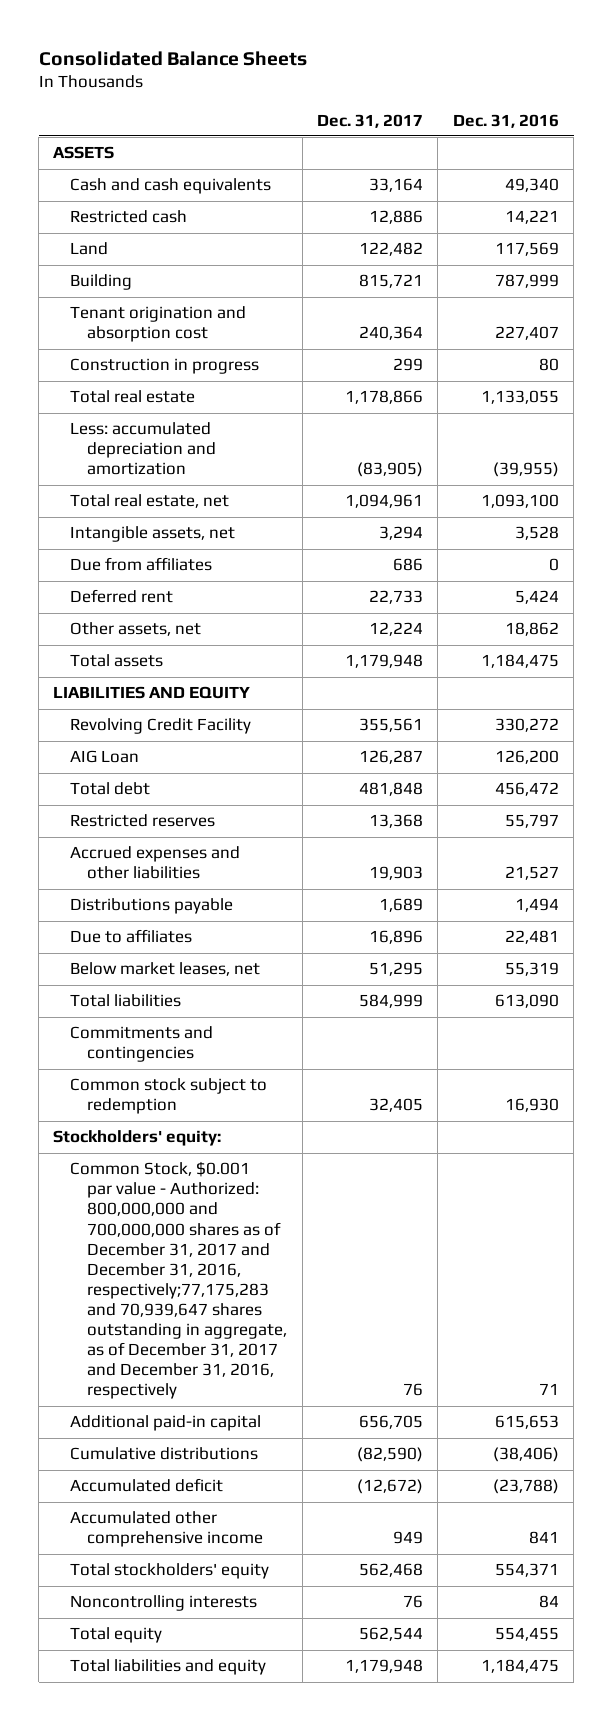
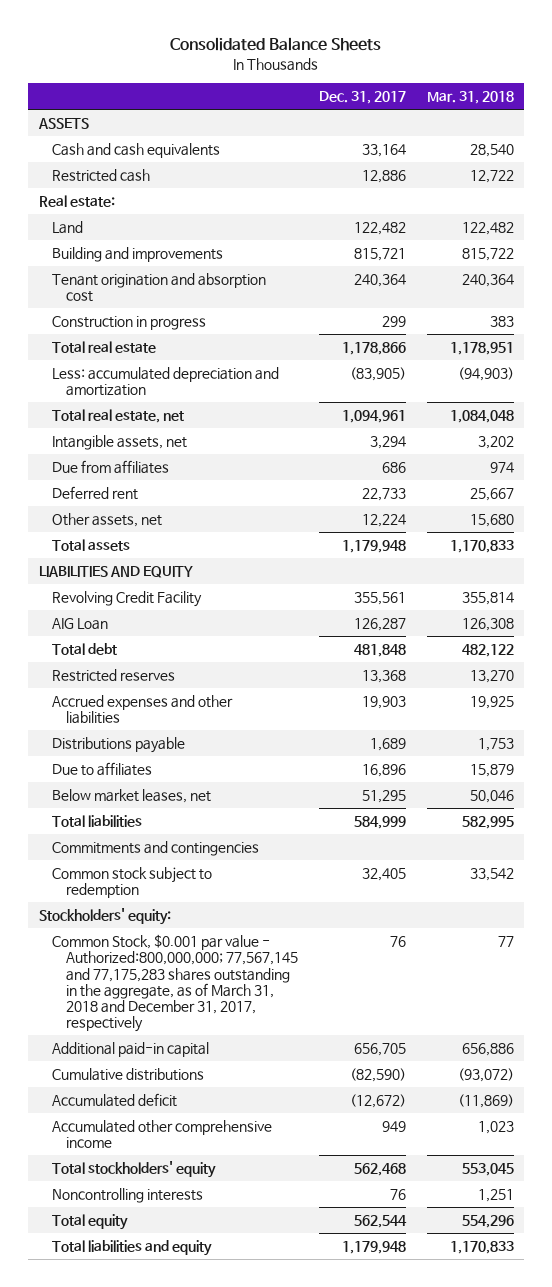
- | Dec. 31, 2017 | Dec. 31, 2016
+ | Dec. 31, 2017 | Mar. 31, 2018
+ Real estate:
- Building | 815,721 | 787,999
+ Building and improvements | 815,721 | 815,722
- Common Stock, $0.001 par value - Authorized: 800,000,000 and 700,000,000 shares as of December 31, 2017 and December 31, 2016, respectively;77,175,283 and 70,939,647 shares outstanding in aggregate, as of December 31, 2017 and December 31, 2016, respectively | 76 | 71
+ Common Stock, $0.001 par value - Authorized:800,000,000; 77,567,145 and 77,175,283 shares outstanding in the aggregate, as of March 31, 2018 and December 31, 2017, respectively | 76 | 77

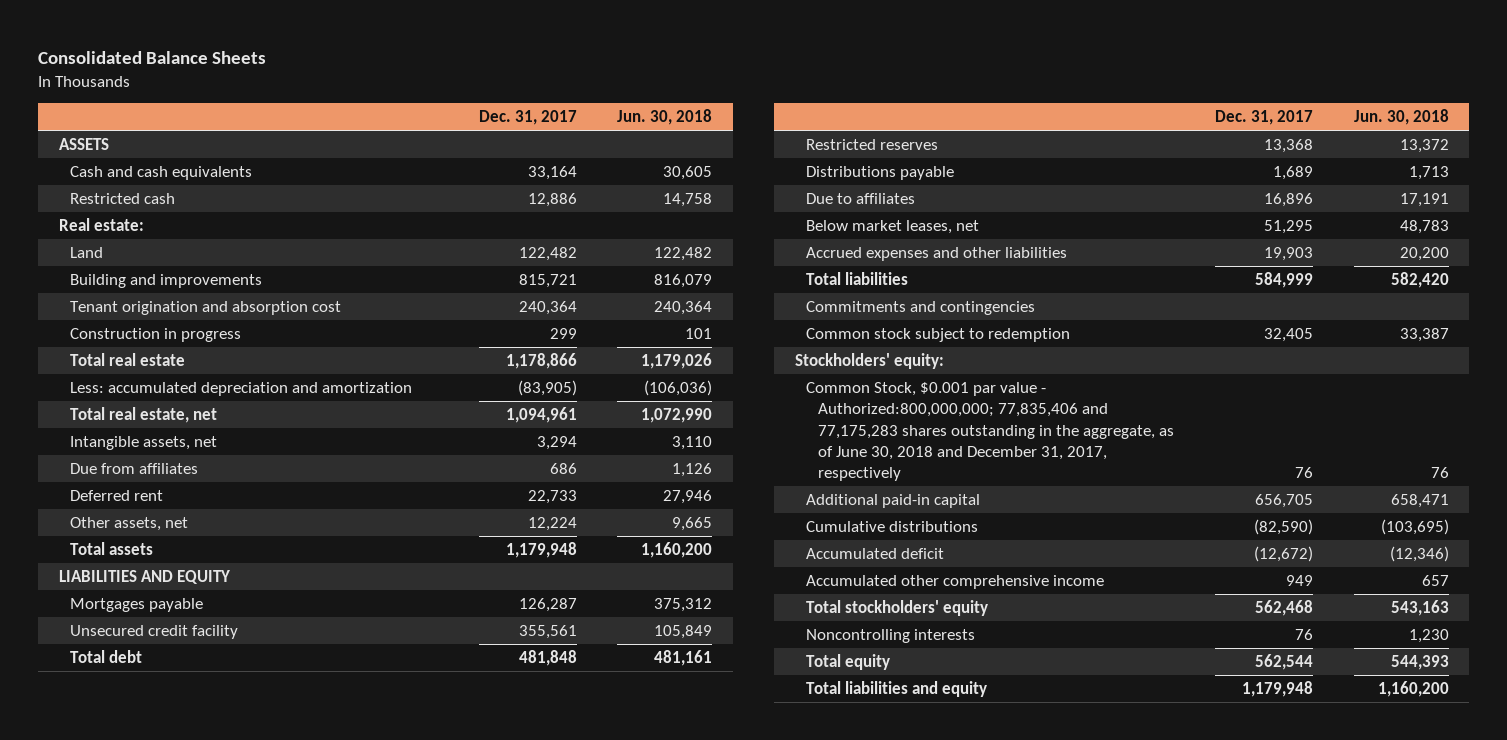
- | Dec. 31, 2017 | Mar. 31, 2018
+ | Dec. 31, 2017 | Jun. 30, 2018
- Revolving Credit Facility | 355,561 | 355,814
- AIG Loan | 126,287 | 126,308
+ Mortgages payable | 126,287 | 375,312
+ Unsecured credit facility | 355,561 | 105,849
moved down: Accrued expenses and other liabilities | 19,903 | 20,200
- Common Stock, $0.001 par value - Authorized:800,000,000; 77,567,145 and 77,175,283 shares outstanding in the aggregate, as of March 31, 2018 and December 31, 2017, respectively | 76 | 77
+ Common Stock, $0.001 par value - Authorized:800,000,000; 77,835,406 and 77,175,283 shares outstanding in the aggregate, as of June 30, 2018 and December 31, 2017, respectively | 76 | 76

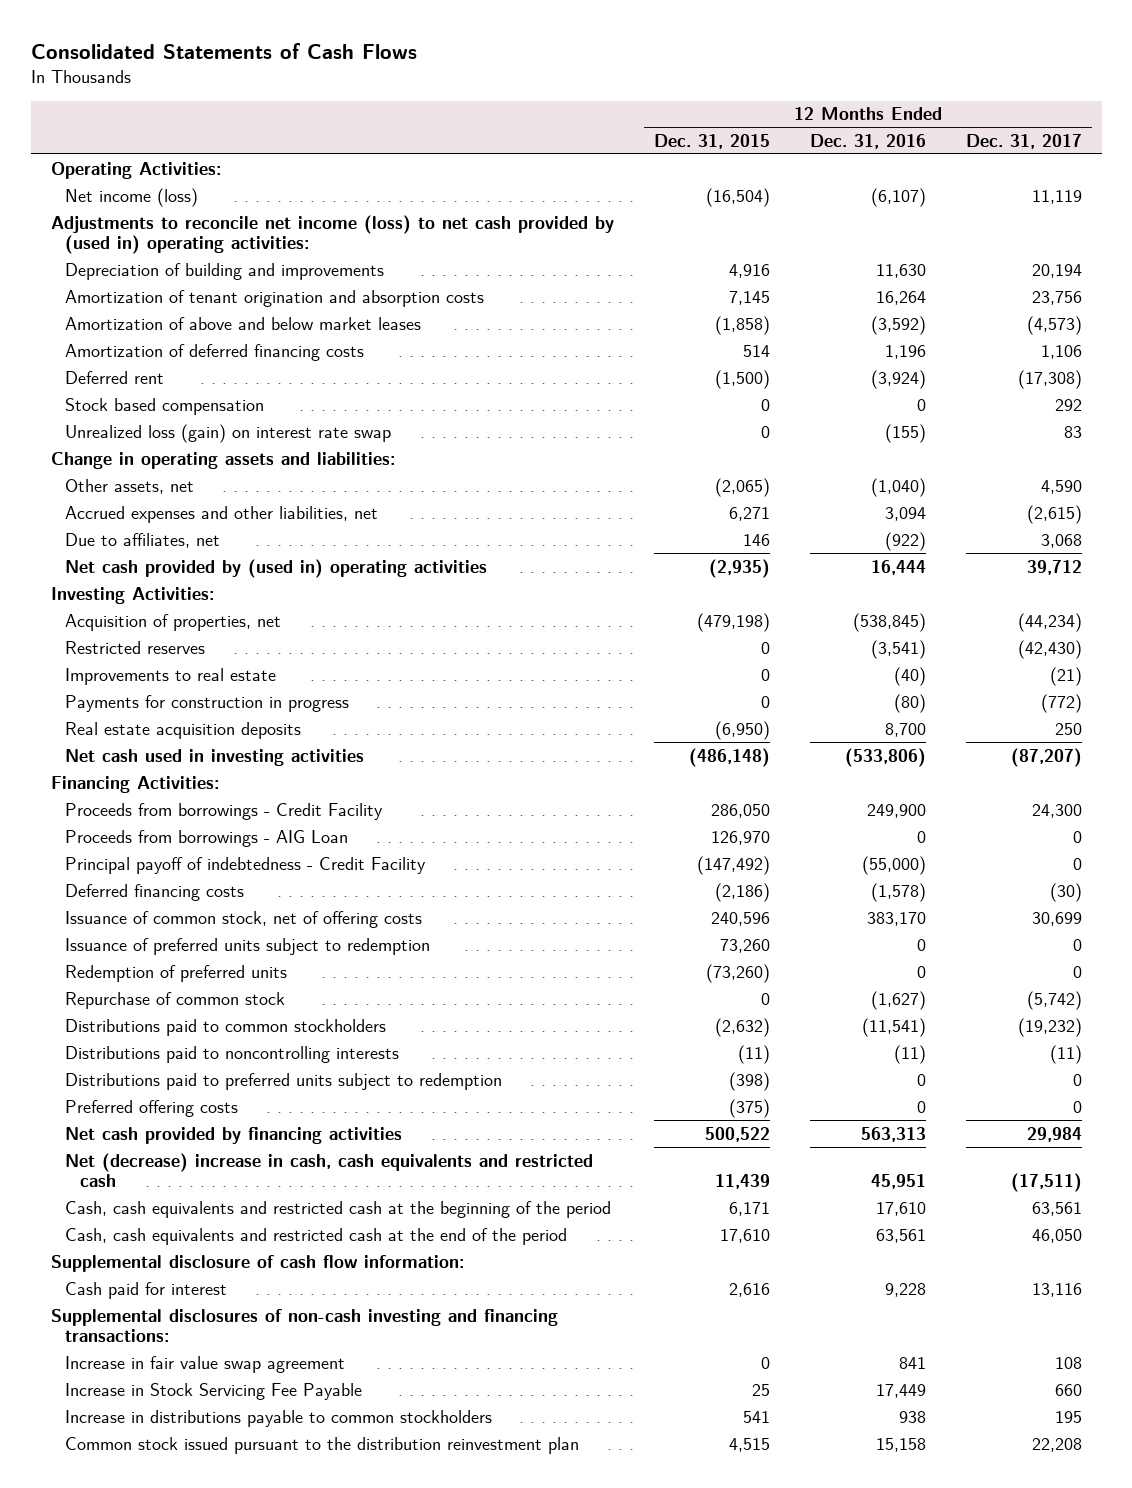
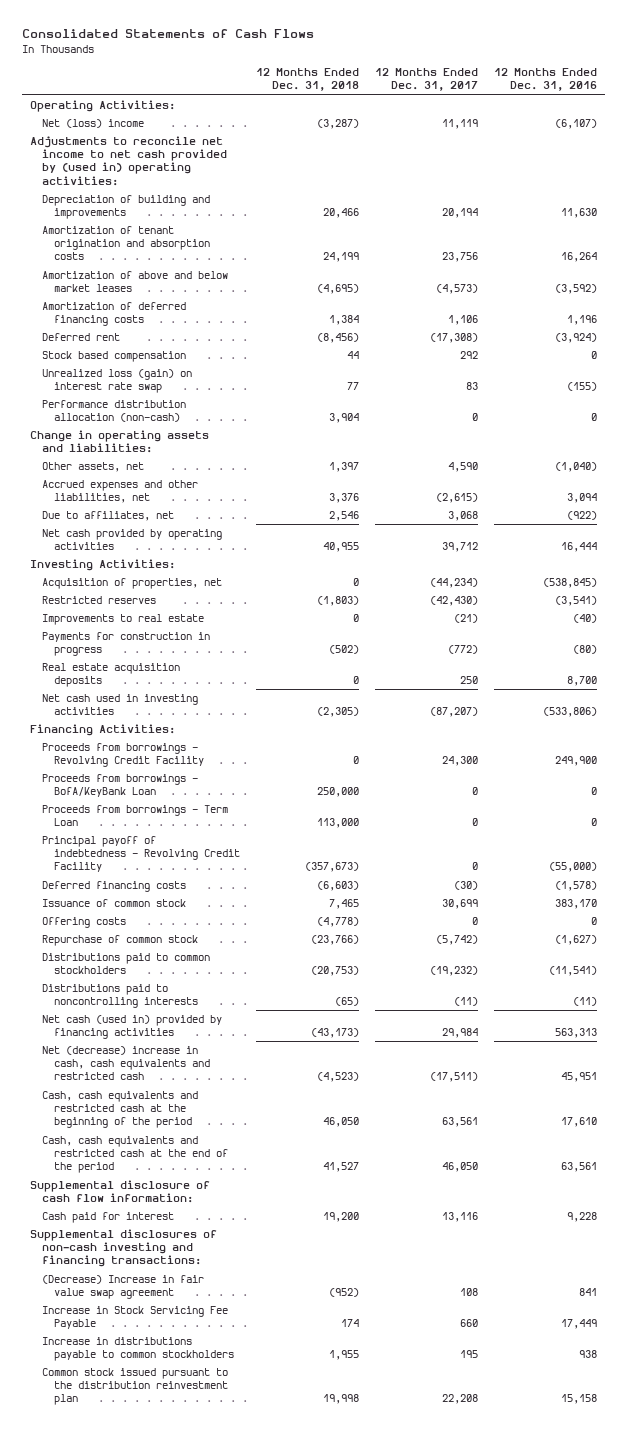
- | 12 Months Ended Dec. 31, 2015 | 12 Months Ended Dec. 31, 2016 | 12 Months Ended Dec. 31, 2017
+ | 12 Months Ended Dec. 31, 2018 | 12 Months Ended Dec. 31, 2017 | 12 Months Ended Dec. 31, 2016
- Net income (loss) | (16,504) | (6,107) | 11,119
- Adjustments to reconcile net income (loss) to net cash provided by (used in) operating activities:
+ Net (loss) income | (3,287) | 11,119 | (6,107)
+ Adjustments to reconcile net income to net cash provided by (used in) operating activities:
+ Performance distribution allocation (non-cash) | 3,904 | 0 | 0
- Net cash provided by (used in) operating activities | (2,935) | 16,444 | 39,712
+ Net cash provided by operating activities | 40,955 | 39,712 | 16,444
- Proceeds from borrowings - Credit Facility | 286,050 | 249,900 | 24,300
- Proceeds from borrowings - AIG Loan | 126,970 | 0 | 0
- Principal payoff of indebtedness - Credit Facility | (147,492) | (55,000) | 0
+ Proceeds from borrowings - Revolving Credit Facility | 0 | 24,300 | 249,900
+ Proceeds from borrowings - BofA/KeyBank Loan | 250,000 | 0 | 0
+ Proceeds from borrowings - Term Loan | 113,000 | 0 | 0
+ Principal payoff of indebtedness - Revolving Credit Facility | (357,673) | 0 | (55,000)
- Issuance of common stock, net of offering costs | 240,596 | 383,170 | 30,699
- Issuance of preferred units subject to redemption | 73,260 | 0 | 0
- Redemption of preferred units | (73,260) | 0 | 0
+ Issuance of common stock | 7,465 | 30,699 | 383,170
+ Offering costs | (4,778) | 0 | 0
- Distributions paid to preferred units subject to redemption | (398) | 0 | 0
- Preferred offering costs | (375) | 0 | 0
- Net cash provided by financing activities | 500,522 | 563,313 | 29,984
+ Net cash (used in) provided by financing activities | (43,173) | 29,984 | 563,313
- Increase in fair value swap agreement | 0 | 841 | 108
+ (Decrease) Increase in fair value swap agreement | (952) | 108 | 841

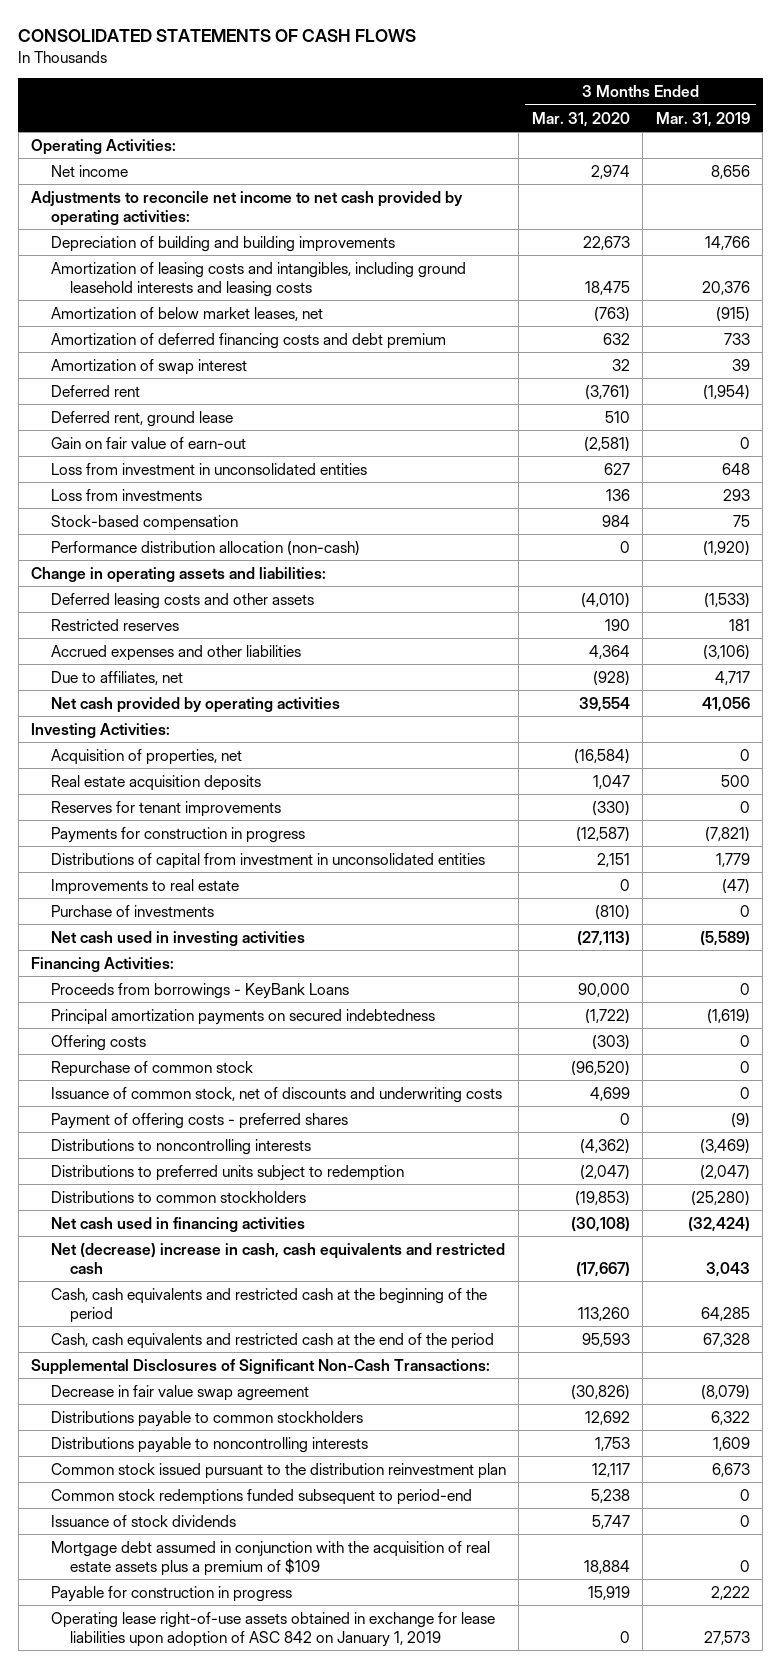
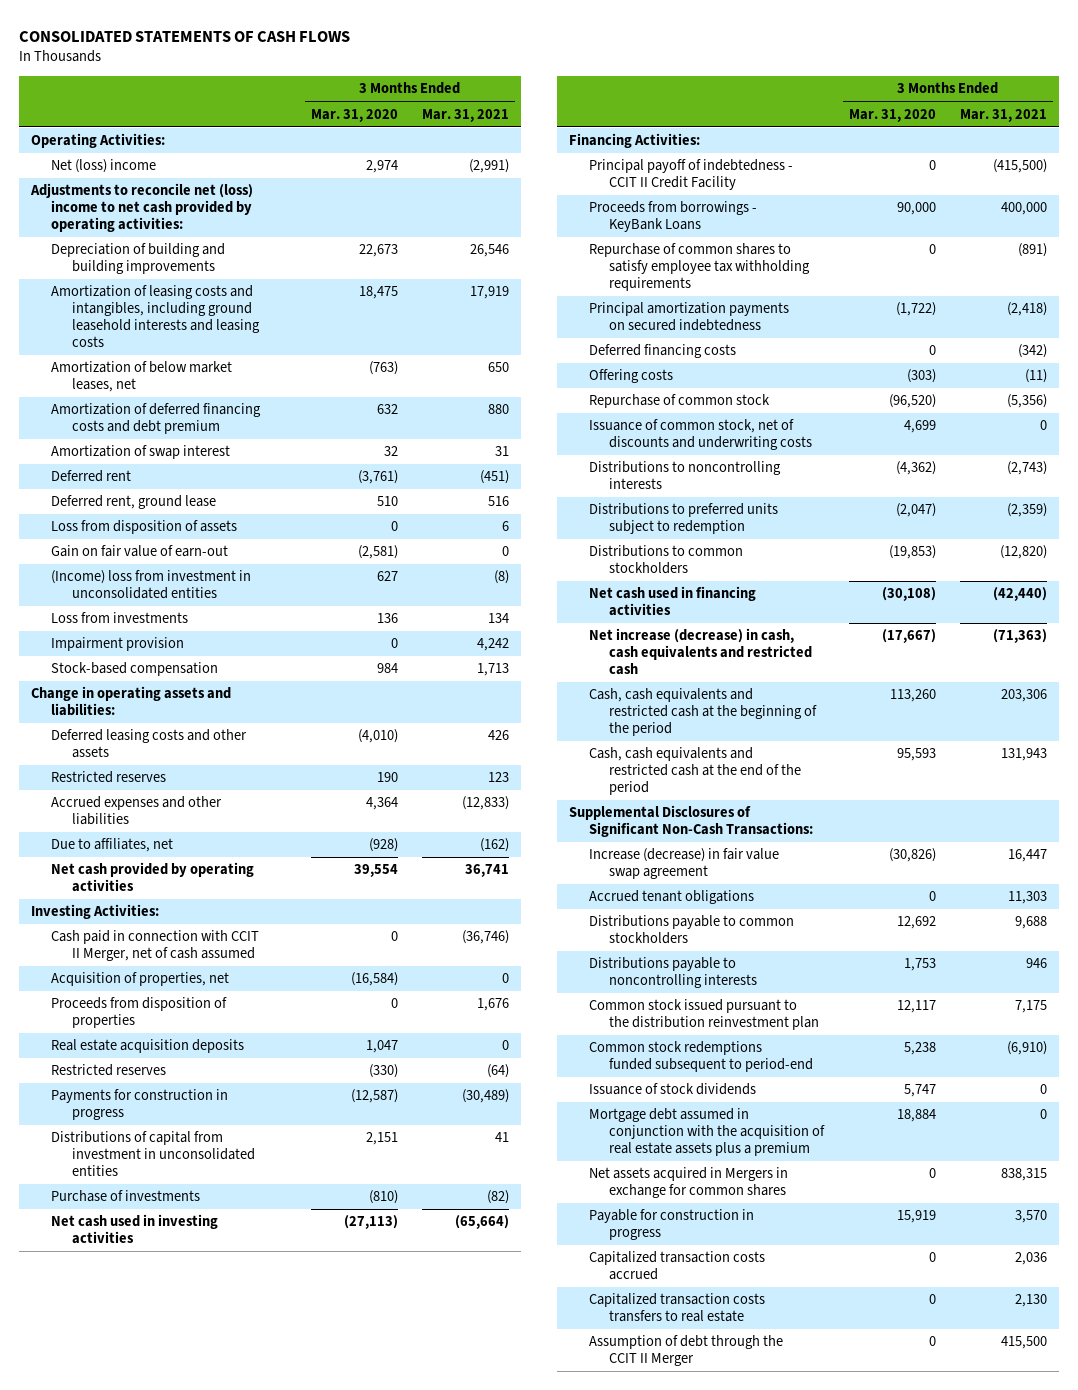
- | 3 Months Ended Mar. 31, 2020 | 3 Months Ended Mar. 31, 2019
+ | 3 Months Ended Mar. 31, 2020 | 3 Months Ended Mar. 31, 2021
- Net income | 2,974 | 8,656
- Adjustments to reconcile net income to net cash provided by operating activities:
+ Net (loss) income | 2,974 | (2,991)
+ Adjustments to reconcile net (loss) income to net cash provided by operating activities:
+ Loss from disposition of assets | 0 | 6
- Loss from investment in unconsolidated entities | 627 | 648
+ (Income) loss from investment in unconsolidated entities | 627 | (8)
+ Impairment provision | 0 | 4,242
- Performance distribution allocation (non-cash) | 0 | (1,920)
+ Cash paid in connection with CCIT II Merger, net of cash assumed | 0 | (36,746)
+ Proceeds from disposition of properties | 0 | 1,676
- Reserves for tenant improvements | (330) | 0
+ Restricted reserves | (330) | (64)
- Improvements to real estate | 0 | (47)
+ Principal payoff of indebtedness - CCIT II Credit Facility | 0 | (415,500)
+ Repurchase of common shares to satisfy employee tax withholding requirements | 0 | (891)
+ Deferred financing costs | 0 | (342)
- Payment of offering costs - preferred shares | 0 | (9)
- Net (decrease) increase in cash, cash equivalents and restricted cash | (17,667) | 3,043
+ Net increase (decrease) in cash, cash equivalents and restricted cash | (17,667) | (71,363)
- Decrease in fair value swap agreement | (30,826) | (8,079)
+ Increase (decrease) in fair value swap agreement | (30,826) | 16,447
+ Accrued tenant obligations | 0 | 11,303
- Mortgage debt assumed in conjunction with the acquisition of real estate assets plus a premium of $109 | 18,884 | 0
+ Mortgage debt assumed in conjunction with the acquisition of real estate assets plus a premium | 18,884 | 0
+ Net assets acquired in Mergers in exchange for common shares | 0 | 838,315
- Operating lease right-of-use assets obtained in exchange for lease liabilities upon adoption of ASC 842 on January 1, 2019 | 0 | 27,573
+ Capitalized transaction costs accrued | 0 | 2,036
+ Capitalized transaction costs transfers to real estate | 0 | 2,130
+ Assumption of debt through the CCIT II Merger | 0 | 415,500

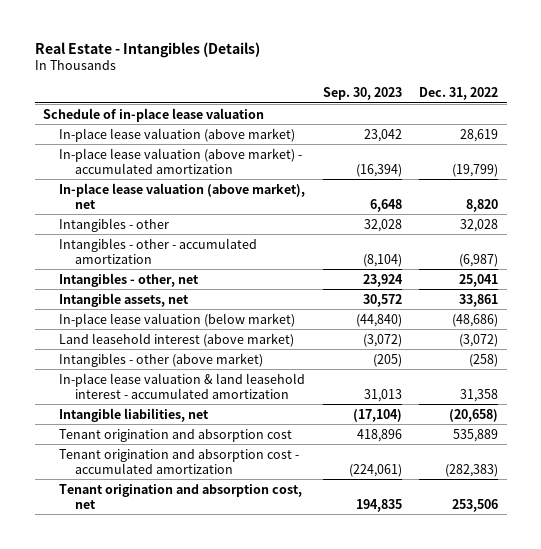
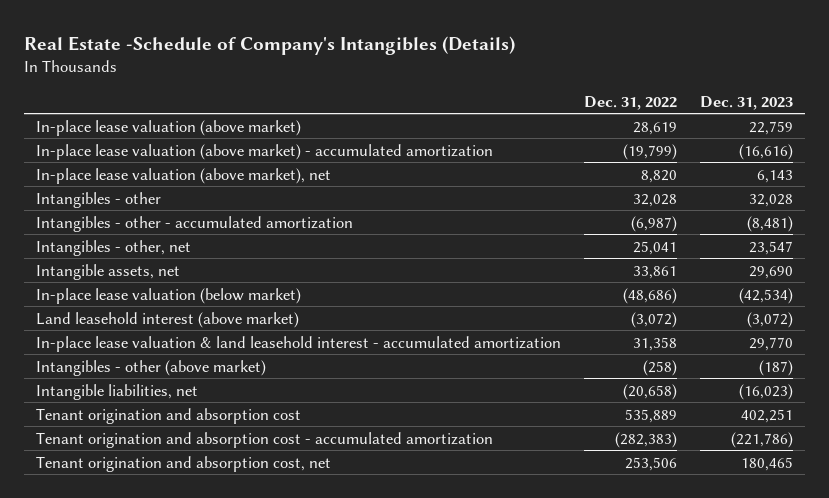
- Real Estate - Intangibles (Details)
+ Real Estate -Schedule of Company's Intangibles (Details)
- | Sep. 30, 2023 | Dec. 31, 2022
+ | Dec. 31, 2022 | Dec. 31, 2023
- Schedule of in-place lease valuation
moved down: Intangibles - other (above market) | (258) | (187)

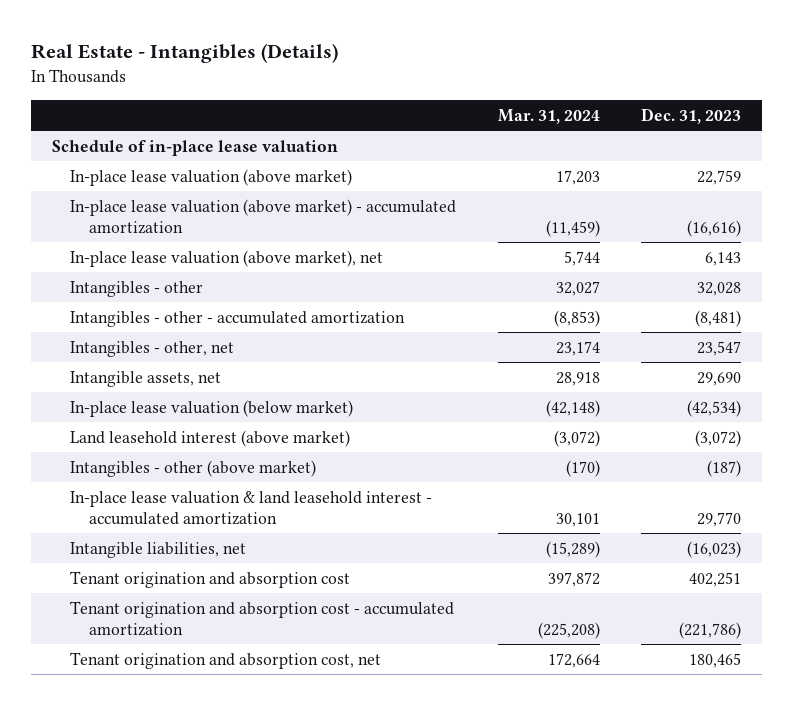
- Real Estate -Schedule of Company's Intangibles (Details)
+ Real Estate - Intangibles (Details)
- | Dec. 31, 2022 | Dec. 31, 2023
+ | Mar. 31, 2024 | Dec. 31, 2023
+ Schedule of in-place lease valuation
moved down: In-place lease valuation & land leasehold interest - accumulated amortization | 30,101 | 29,770

